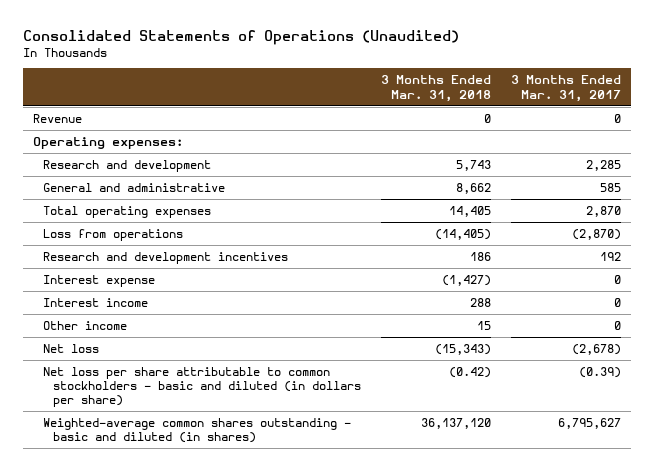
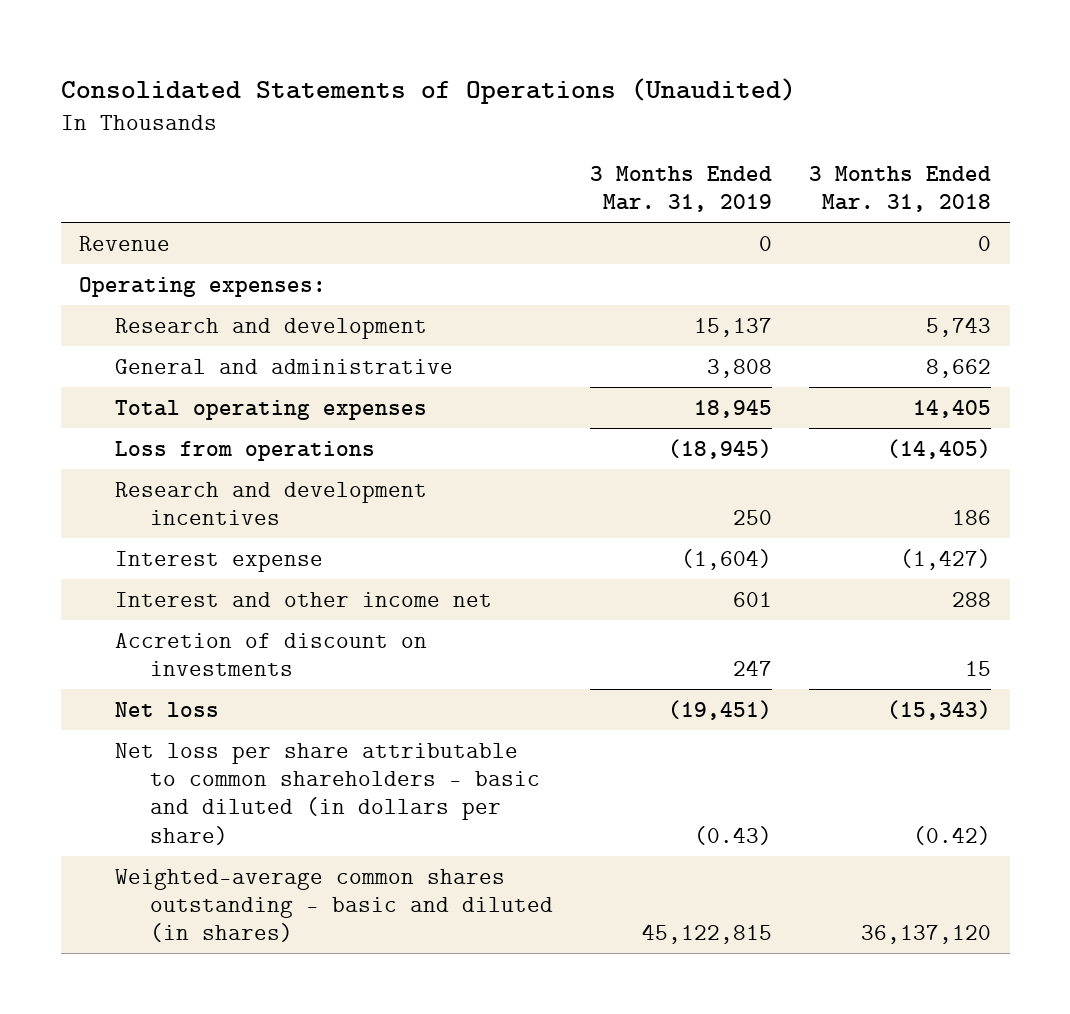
- | 3 Months Ended Mar. 31, 2018 | 3 Months Ended Mar. 31, 2017
+ | 3 Months Ended Mar. 31, 2019 | 3 Months Ended Mar. 31, 2018
- Interest income | 288 | 0
- Other income | 15 | 0
+ Interest and other income net | 601 | 288
+ Accretion of discount on investments | 247 | 15
- Net loss per share attributable to common stockholders - basic and diluted (in dollars per share) | (0.42) | (0.39)
+ Net loss per share attributable to common shareholders - basic and diluted (in dollars per share) | (0.43) | (0.42)

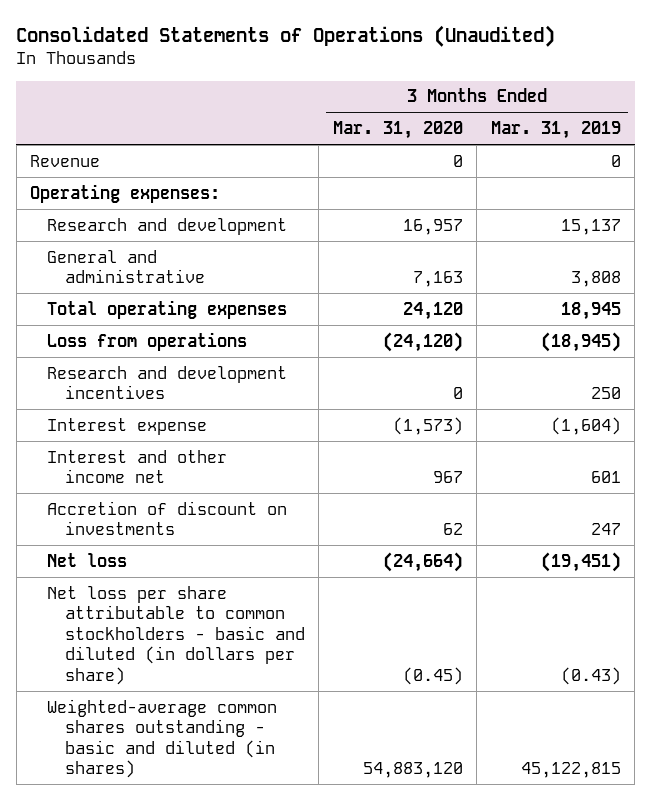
- | 3 Months Ended Mar. 31, 2019 | 3 Months Ended Mar. 31, 2018
+ | 3 Months Ended Mar. 31, 2020 | 3 Months Ended Mar. 31, 2019
- Net loss per share attributable to common shareholders - basic and diluted (in dollars per share) | (0.43) | (0.42)
+ Net loss per share attributable to common stockholders - basic and diluted (in dollars per share) | (0.45) | (0.43)

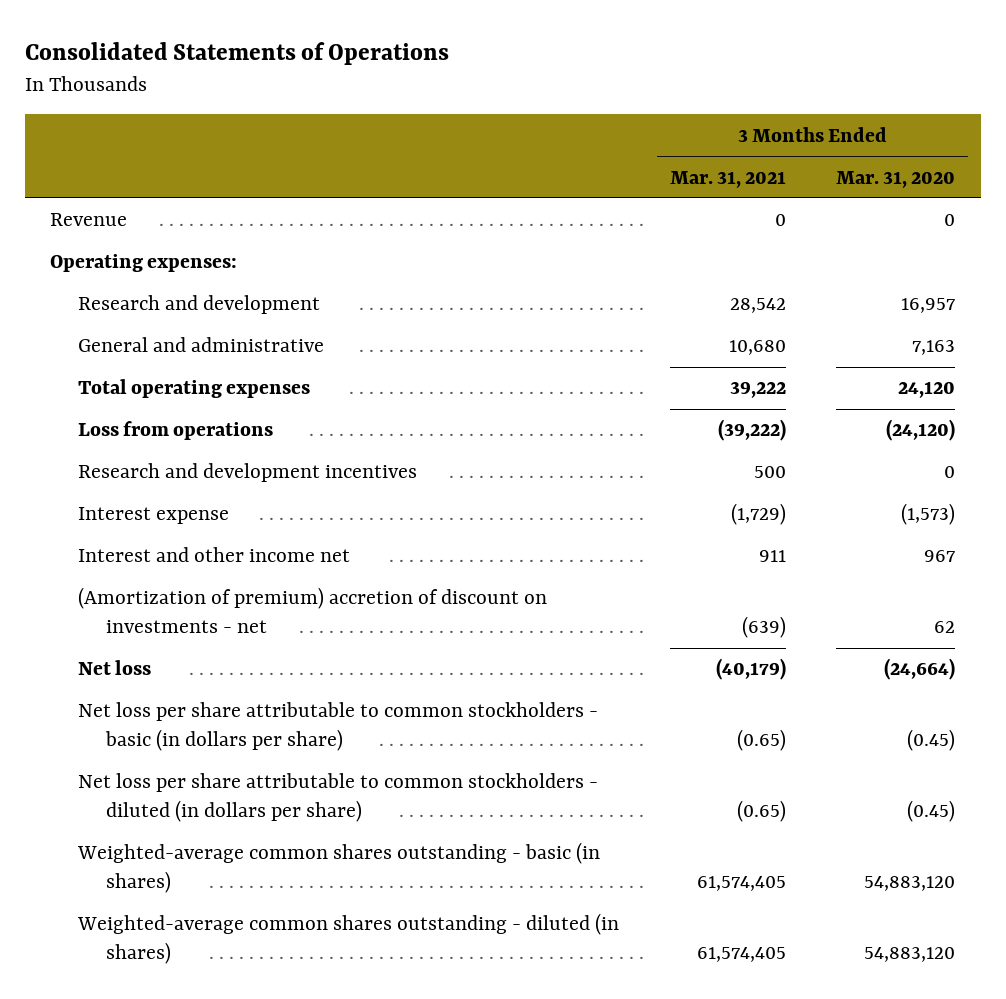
- Consolidated Statements of Operations (Unaudited)
+ Consolidated Statements of Operations
- | 3 Months Ended Mar. 31, 2020 | 3 Months Ended Mar. 31, 2019
+ | 3 Months Ended Mar. 31, 2021 | 3 Months Ended Mar. 31, 2020
- Accretion of discount on investments | 62 | 247
+ (Amortization of premium) accretion of discount on investments - net | (639) | 62
- Net loss per share attributable to common stockholders - basic and diluted (in dollars per share) | (0.45) | (0.43)
- Weighted-average common shares outstanding - basic and diluted (in shares) | 54,883,120 | 45,122,815
+ Net loss per share attributable to common stockholders - basic (in dollars per share) | (0.65) | (0.45)
+ Net loss per share attributable to common stockholders - diluted (in dollars per share) | (0.65) | (0.45)
+ Weighted-average common shares outstanding - basic (in shares) | 61,574,405 | 54,883,120
+ Weighted-average common shares outstanding - diluted (in shares) | 61,574,405 | 54,883,120

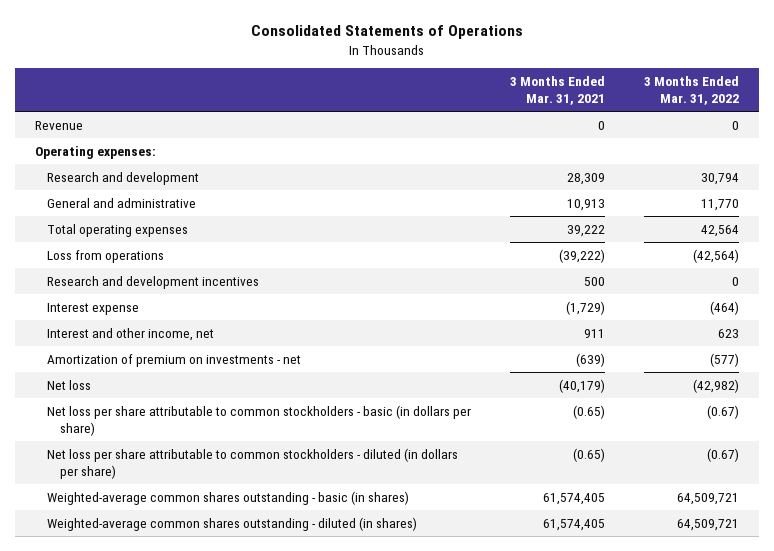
- | 3 Months Ended Mar. 31, 2021 | 3 Months Ended Mar. 31, 2020
+ | 3 Months Ended Mar. 31, 2021 | 3 Months Ended Mar. 31, 2022
- Research and development | 28,542 | 16,957
- General and administrative | 10,680 | 7,163
+ Research and development | 28,309 | 30,794
+ General and administrative | 10,913 | 11,770
- Interest and other income net | 911 | 967
- (Amortization of premium) accretion of discount on investments - net | (639) | 62
+ Interest and other income, net | 911 | 623
+ Amortization of premium on investments - net | (639) | (577)

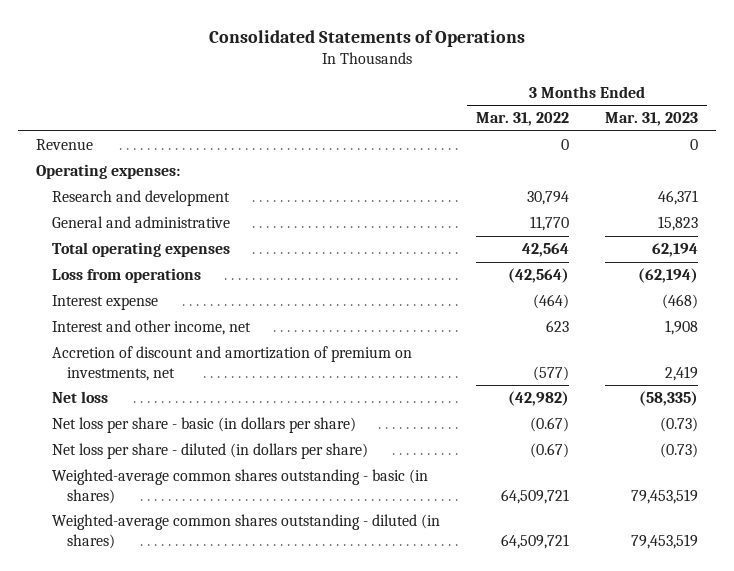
- | 3 Months Ended Mar. 31, 2021 | 3 Months Ended Mar. 31, 2022
+ | 3 Months Ended Mar. 31, 2022 | 3 Months Ended Mar. 31, 2023
- Research and development incentives | 500 | 0
- Amortization of premium on investments - net | (639) | (577)
+ Accretion of discount and amortization of premium on investments, net | (577) | 2,419
- Net loss per share attributable to common stockholders - basic (in dollars per share) | (0.65) | (0.67)
- Net loss per share attributable to common stockholders - diluted (in dollars per share) | (0.65) | (0.67)
+ Net loss per share - basic (in dollars per share) | (0.67) | (0.73)
+ Net loss per share - diluted (in dollars per share) | (0.67) | (0.73)

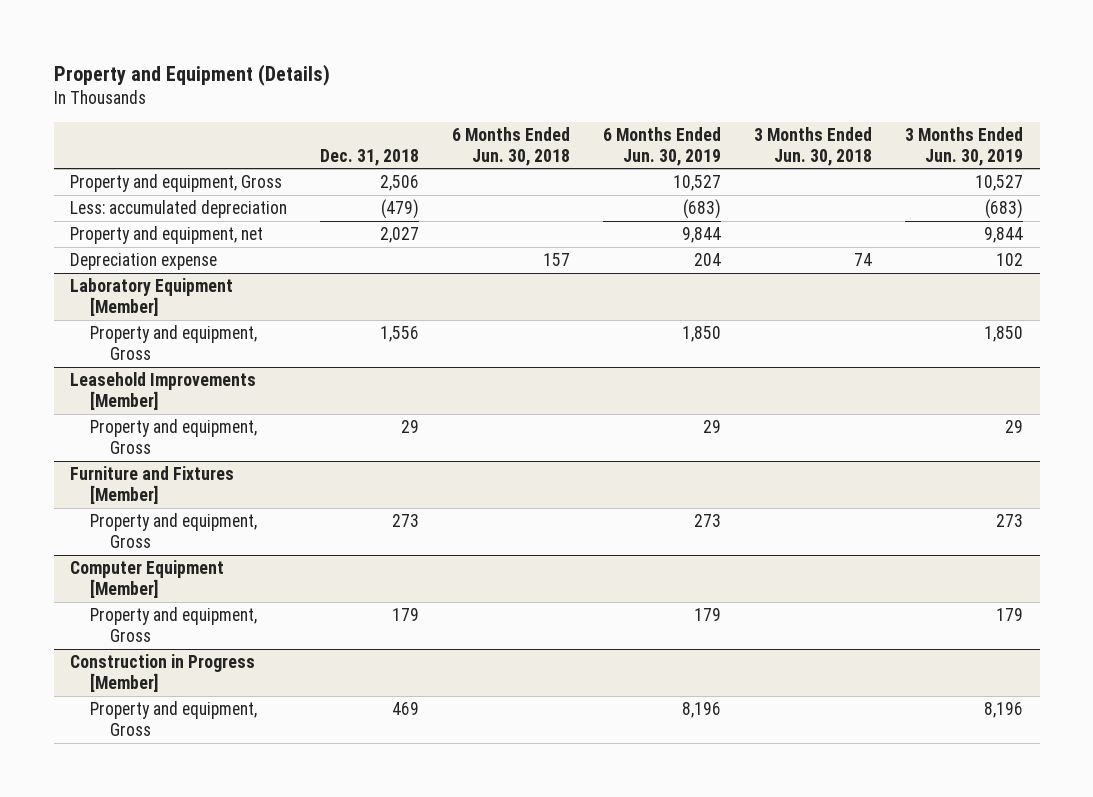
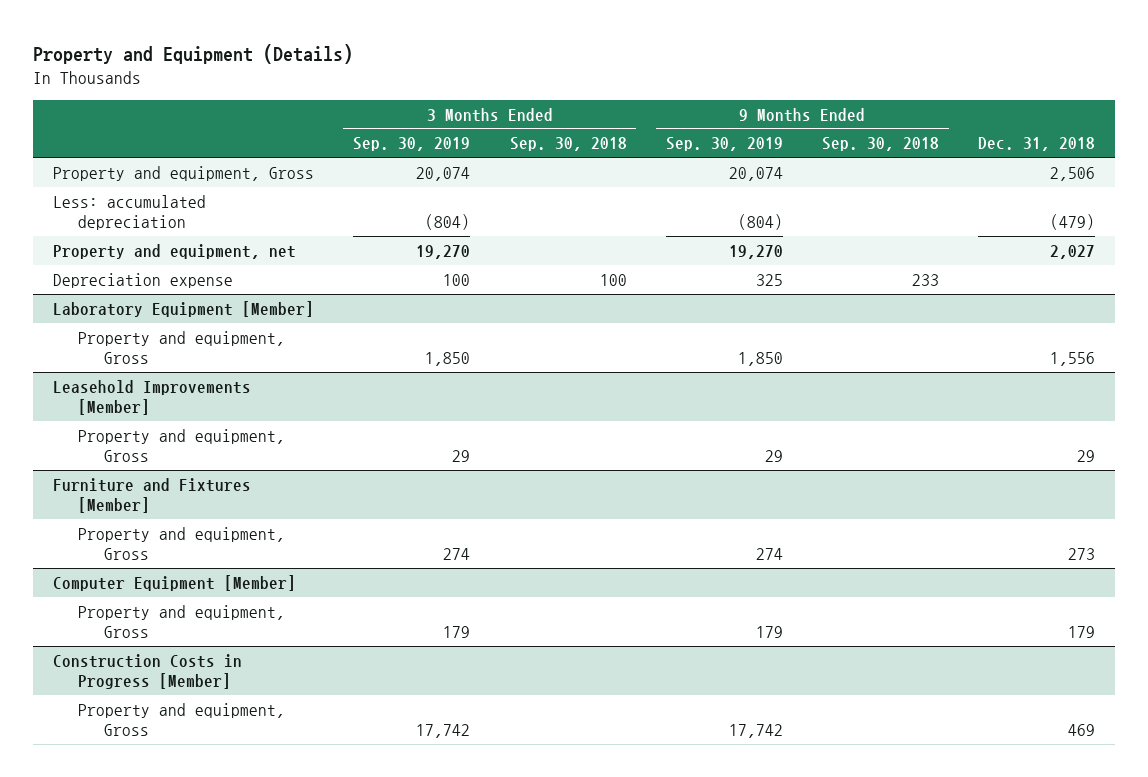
- | Dec. 31, 2018 | 6 Months Ended Jun. 30, 2018 | 6 Months Ended Jun. 30, 2019 | 3 Months Ended Jun. 30, 2018 | 3 Months Ended Jun. 30, 2019
+ | 3 Months Ended Sep. 30, 2019 | 3 Months Ended Sep. 30, 2018 | 9 Months Ended Sep. 30, 2019 | 9 Months Ended Sep. 30, 2018 | Dec. 31, 2018
- Construction in Progress [Member]
+ Construction Costs in Progress [Member]

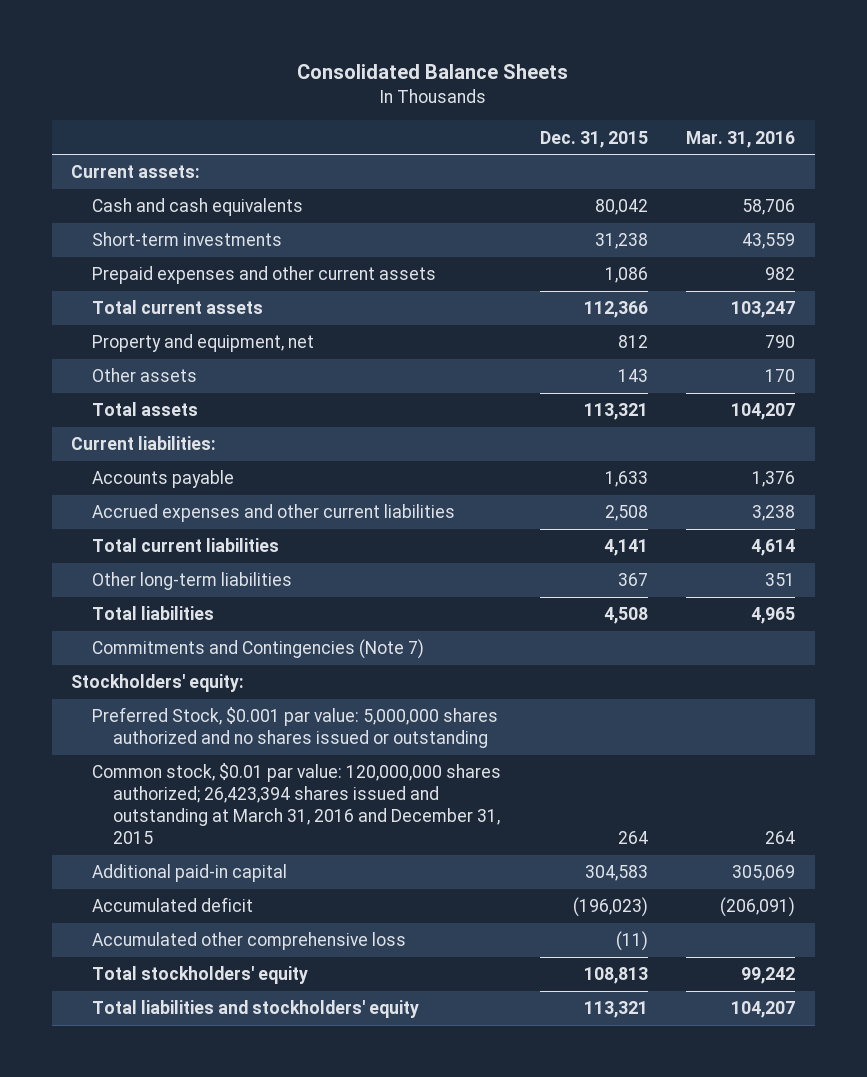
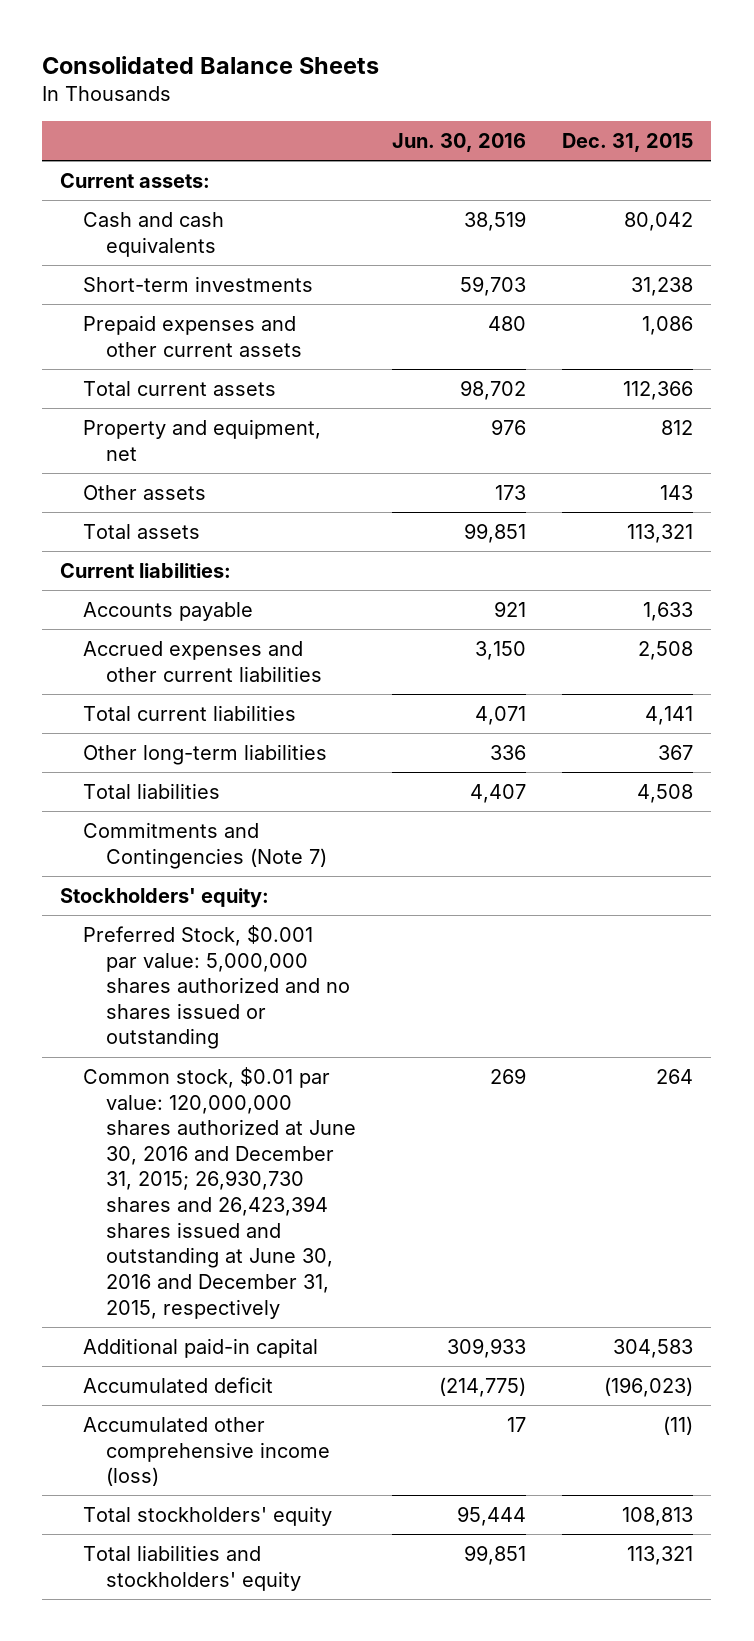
- | Dec. 31, 2015 | Mar. 31, 2016
+ | Jun. 30, 2016 | Dec. 31, 2015
- Common stock, $0.01 par value: 120,000,000 shares authorized; 26,423,394 shares issued and outstanding at March 31, 2016 and December 31, 2015 | 264 | 264
+ Common stock, $0.01 par value: 120,000,000 shares authorized at June 30, 2016 and December 31, 2015; 26,930,730 shares and 26,423,394 shares issued and outstanding at June 30, 2016 and December 31, 2015, respectively | 269 | 264
- Accumulated other comprehensive loss | (11) |
+ Accumulated other comprehensive income (loss) | 17 | (11)

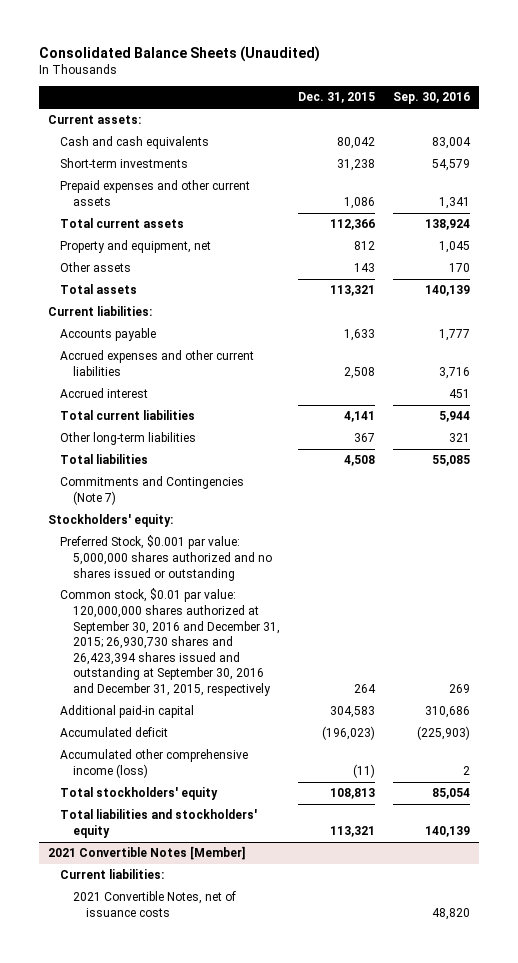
- Consolidated Balance Sheets
+ Consolidated Balance Sheets (Unaudited)
- | Jun. 30, 2016 | Dec. 31, 2015
+ | Dec. 31, 2015 | Sep. 30, 2016
+ Accrued interest | | 451
- Common stock, $0.01 par value: 120,000,000 shares authorized at June 30, 2016 and December 31, 2015; 26,930,730 shares and 26,423,394 shares issued and outstanding at June 30, 2016 and December 31, 2015, respectively | 269 | 264
+ Common stock, $0.01 par value: 120,000,000 shares authorized at September 30, 2016 and December 31, 2015; 26,930,730 shares and 26,423,394 shares issued and outstanding at September 30, 2016 and December 31, 2015, respectively | 264 | 269
+ 2021 Convertible Notes [Member]
+ Current liabilities:
+ 2021 Convertible Notes, net of issuance costs | | 48,820

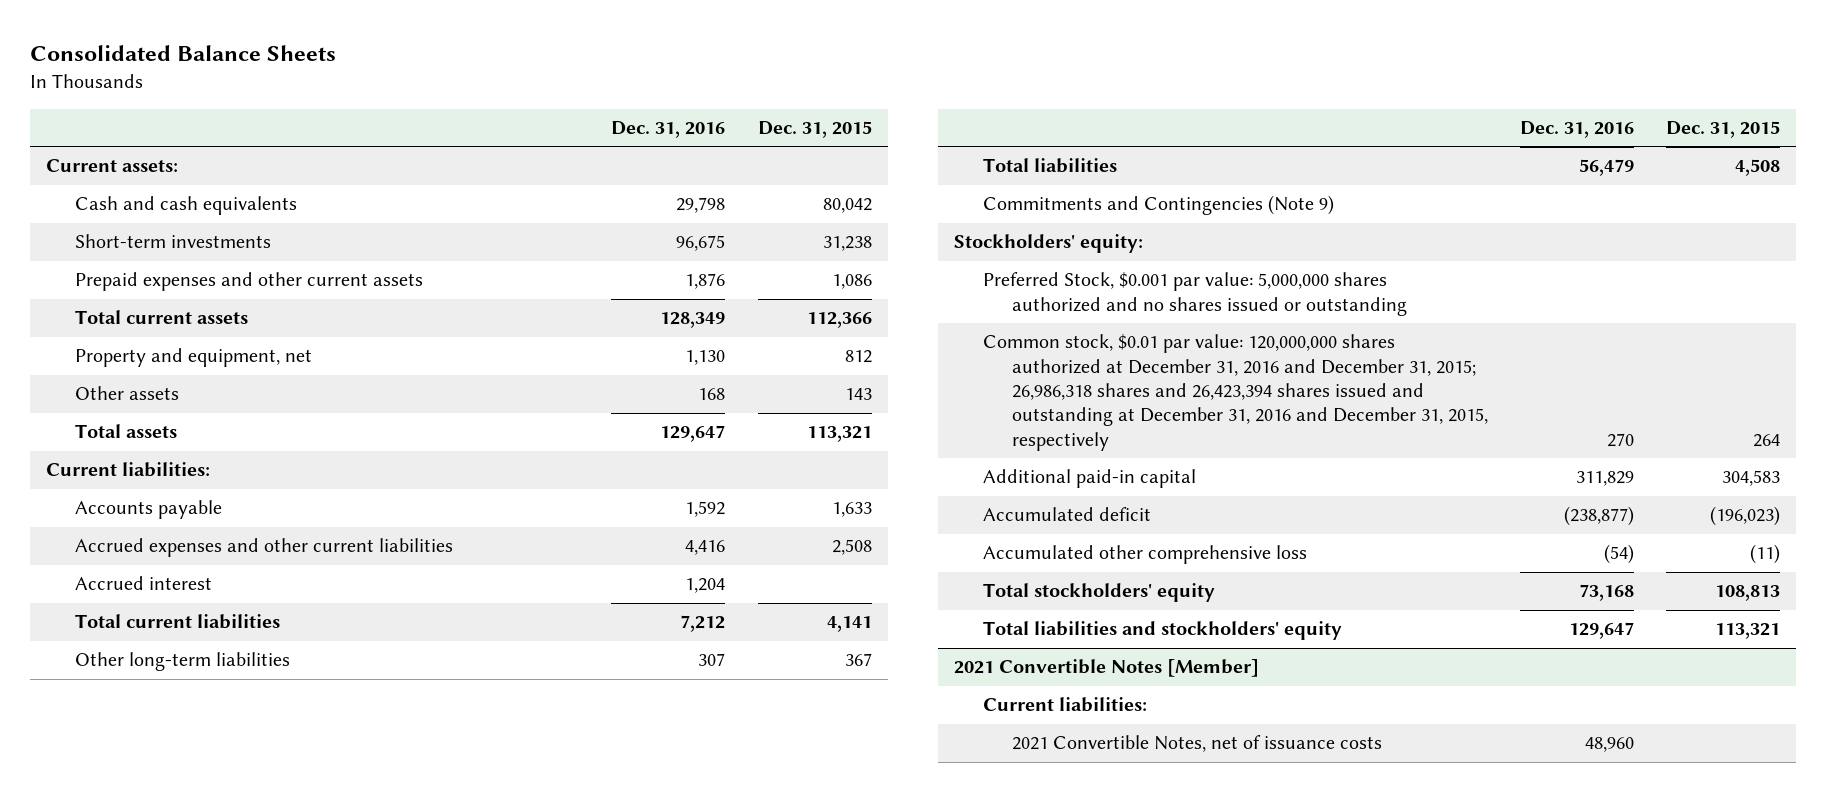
- Consolidated Balance Sheets (Unaudited)
+ Consolidated Balance Sheets
- | Dec. 31, 2015 | Sep. 30, 2016
+ | Dec. 31, 2016 | Dec. 31, 2015
- Commitments and Contingencies (Note 7)
+ Commitments and Contingencies (Note 9)
- Common stock, $0.01 par value: 120,000,000 shares authorized at September 30, 2016 and December 31, 2015; 26,930,730 shares and 26,423,394 shares issued and outstanding at September 30, 2016 and December 31, 2015, respectively | 264 | 269
+ Common stock, $0.01 par value: 120,000,000 shares authorized at December 31, 2016 and December 31, 2015; 26,986,318 shares and 26,423,394 shares issued and outstanding at December 31, 2016 and December 31, 2015, respectively | 270 | 264
- Accumulated other comprehensive income (loss) | (11) | 2
+ Accumulated other comprehensive loss | (54) | (11)

